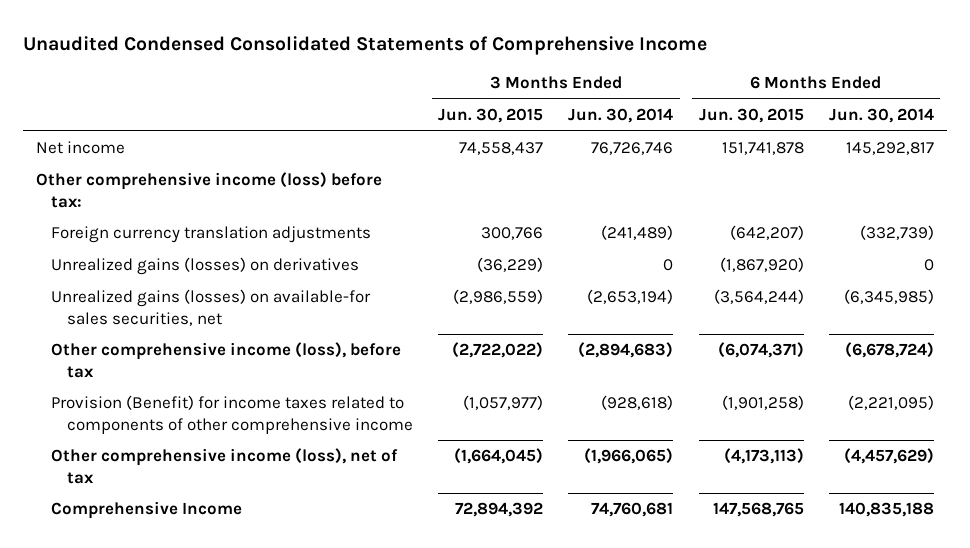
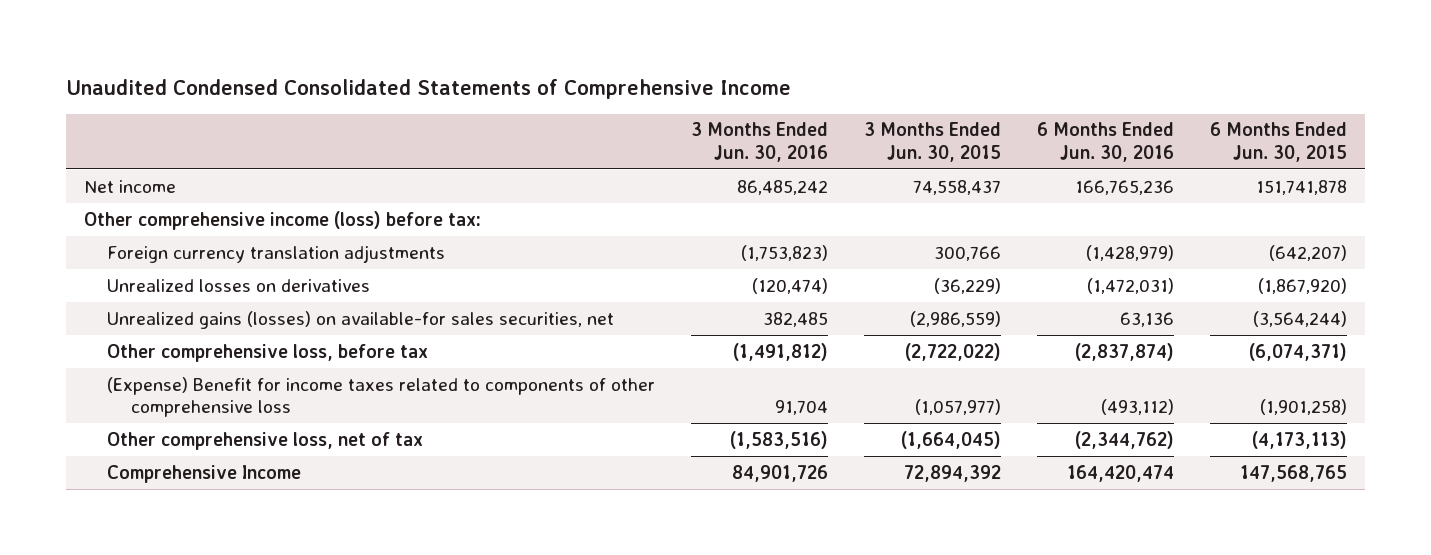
- | 3 Months Ended Jun. 30, 2015 | 3 Months Ended Jun. 30, 2014 | 6 Months Ended Jun. 30, 2015 | 6 Months Ended Jun. 30, 2014
+ | 3 Months Ended Jun. 30, 2016 | 3 Months Ended Jun. 30, 2015 | 6 Months Ended Jun. 30, 2016 | 6 Months Ended Jun. 30, 2015
- Unrealized gains (losses) on derivatives | (36,229) | 0 | (1,867,920) | 0
+ Unrealized losses on derivatives | (120,474) | (36,229) | (1,472,031) | (1,867,920)
- Other comprehensive income (loss), before tax | (2,722,022) | (2,894,683) | (6,074,371) | (6,678,724)
- Provision (Benefit) for income taxes related to components of other comprehensive income | (1,057,977) | (928,618) | (1,901,258) | (2,221,095)
- Other comprehensive income (loss), net of tax | (1,664,045) | (1,966,065) | (4,173,113) | (4,457,629)
+ Other comprehensive loss, before tax | (1,491,812) | (2,722,022) | (2,837,874) | (6,074,371)
+ (Expense) Benefit for income taxes related to components of other comprehensive loss | 91,704 | (1,057,977) | (493,112) | (1,901,258)
+ Other comprehensive loss, net of tax | (1,583,516) | (1,664,045) | (2,344,762) | (4,173,113)

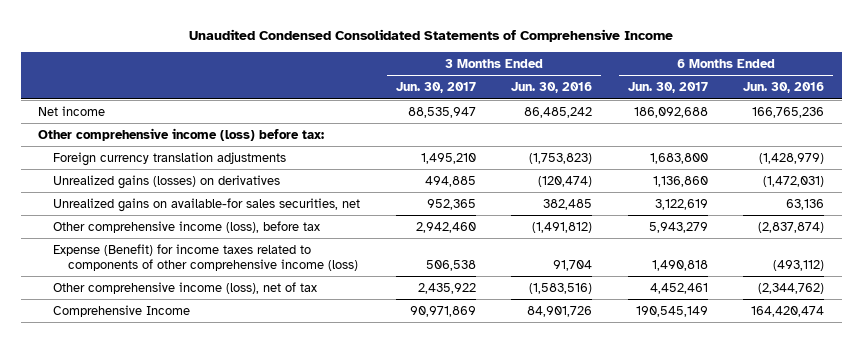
- | 3 Months Ended Jun. 30, 2016 | 3 Months Ended Jun. 30, 2015 | 6 Months Ended Jun. 30, 2016 | 6 Months Ended Jun. 30, 2015
+ | 3 Months Ended Jun. 30, 2017 | 3 Months Ended Jun. 30, 2016 | 6 Months Ended Jun. 30, 2017 | 6 Months Ended Jun. 30, 2016
- Unrealized losses on derivatives | (120,474) | (36,229) | (1,472,031) | (1,867,920)
- Unrealized gains (losses) on available-for sales securities, net | 382,485 | (2,986,559) | 63,136 | (3,564,244)
- Other comprehensive loss, before tax | (1,491,812) | (2,722,022) | (2,837,874) | (6,074,371)
- (Expense) Benefit for income taxes related to components of other comprehensive loss | 91,704 | (1,057,977) | (493,112) | (1,901,258)
- Other comprehensive loss, net of tax | (1,583,516) | (1,664,045) | (2,344,762) | (4,173,113)
+ Unrealized gains (losses) on derivatives | 494,885 | (120,474) | 1,136,860 | (1,472,031)
+ Unrealized gains on available-for sales securities, net | 952,365 | 382,485 | 3,122,619 | 63,136
+ Other comprehensive income (loss), before tax | 2,942,460 | (1,491,812) | 5,943,279 | (2,837,874)
+ Expense (Benefit) for income taxes related to components of other comprehensive income (loss) | 506,538 | 91,704 | 1,490,818 | (493,112)
+ Other comprehensive income (loss), net of tax | 2,435,922 | (1,583,516) | 4,452,461 | (2,344,762)

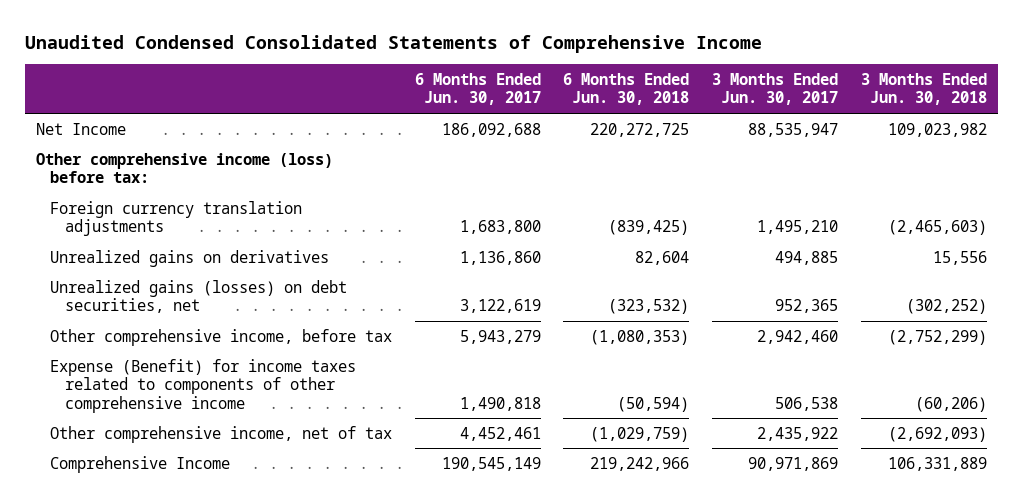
- | 3 Months Ended Jun. 30, 2017 | 3 Months Ended Jun. 30, 2016 | 6 Months Ended Jun. 30, 2017 | 6 Months Ended Jun. 30, 2016
+ | 6 Months Ended Jun. 30, 2017 | 6 Months Ended Jun. 30, 2018 | 3 Months Ended Jun. 30, 2017 | 3 Months Ended Jun. 30, 2018
- Net income | 88,535,947 | 86,485,242 | 186,092,688 | 166,765,236
+ Net Income | 186,092,688 | 220,272,725 | 88,535,947 | 109,023,982
- Unrealized gains (losses) on derivatives | 494,885 | (120,474) | 1,136,860 | (1,472,031)
- Unrealized gains on available-for sales securities, net | 952,365 | 382,485 | 3,122,619 | 63,136
- Other comprehensive income (loss), before tax | 2,942,460 | (1,491,812) | 5,943,279 | (2,837,874)
- Expense (Benefit) for income taxes related to components of other comprehensive income (loss) | 506,538 | 91,704 | 1,490,818 | (493,112)
- Other comprehensive income (loss), net of tax | 2,435,922 | (1,583,516) | 4,452,461 | (2,344,762)
+ Unrealized gains on derivatives | 1,136,860 | 82,604 | 494,885 | 15,556
+ Unrealized gains (losses) on debt securities, net | 3,122,619 | (323,532) | 952,365 | (302,252)
+ Other comprehensive income, before tax | 5,943,279 | (1,080,353) | 2,942,460 | (2,752,299)
+ Expense (Benefit) for income taxes related to components of other comprehensive income | 1,490,818 | (50,594) | 506,538 | (60,206)
+ Other comprehensive income, net of tax | 4,452,461 | (1,029,759) | 2,435,922 | (2,692,093)

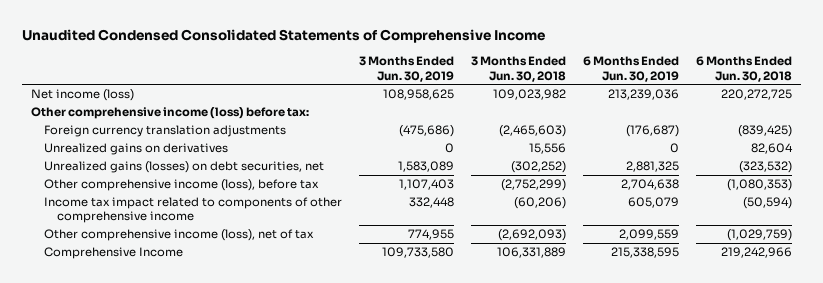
- | 6 Months Ended Jun. 30, 2017 | 6 Months Ended Jun. 30, 2018 | 3 Months Ended Jun. 30, 2017 | 3 Months Ended Jun. 30, 2018
+ | 3 Months Ended Jun. 30, 2019 | 3 Months Ended Jun. 30, 2018 | 6 Months Ended Jun. 30, 2019 | 6 Months Ended Jun. 30, 2018
- Net Income | 186,092,688 | 220,272,725 | 88,535,947 | 109,023,982
+ Net income (loss) | 108,958,625 | 109,023,982 | 213,239,036 | 220,272,725
- Other comprehensive income, before tax | 5,943,279 | (1,080,353) | 2,942,460 | (2,752,299)
- Expense (Benefit) for income taxes related to components of other comprehensive income | 1,490,818 | (50,594) | 506,538 | (60,206)
- Other comprehensive income, net of tax | 4,452,461 | (1,029,759) | 2,435,922 | (2,692,093)
+ Other comprehensive income (loss), before tax | 1,107,403 | (2,752,299) | 2,704,638 | (1,080,353)
+ Income tax impact related to components of other comprehensive income | 332,448 | (60,206) | 605,079 | (50,594)
+ Other comprehensive income (loss), net of tax | 774,955 | (2,692,093) | 2,099,559 | (1,029,759)

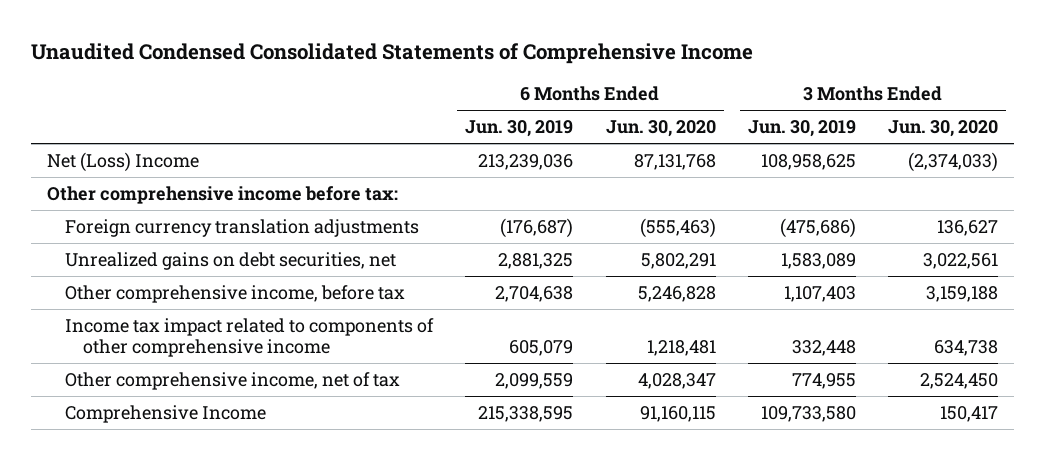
- | 3 Months Ended Jun. 30, 2019 | 3 Months Ended Jun. 30, 2018 | 6 Months Ended Jun. 30, 2019 | 6 Months Ended Jun. 30, 2018
+ | 6 Months Ended Jun. 30, 2019 | 6 Months Ended Jun. 30, 2020 | 3 Months Ended Jun. 30, 2019 | 3 Months Ended Jun. 30, 2020
- Net income (loss) | 108,958,625 | 109,023,982 | 213,239,036 | 220,272,725
- Other comprehensive income (loss) before tax:
+ Net (Loss) Income | 213,239,036 | 87,131,768 | 108,958,625 | (2,374,033)
+ Other comprehensive income before tax:
- Unrealized gains on derivatives | 0 | 15,556 | 0 | 82,604
- Unrealized gains (losses) on debt securities, net | 1,583,089 | (302,252) | 2,881,325 | (323,532)
- Other comprehensive income (loss), before tax | 1,107,403 | (2,752,299) | 2,704,638 | (1,080,353)
+ Unrealized gains on debt securities, net | 2,881,325 | 5,802,291 | 1,583,089 | 3,022,561
+ Other comprehensive income, before tax | 2,704,638 | 5,246,828 | 1,107,403 | 3,159,188
- Other comprehensive income (loss), net of tax | 774,955 | (2,692,093) | 2,099,559 | (1,029,759)
+ Other comprehensive income, net of tax | 2,099,559 | 4,028,347 | 774,955 | 2,524,450

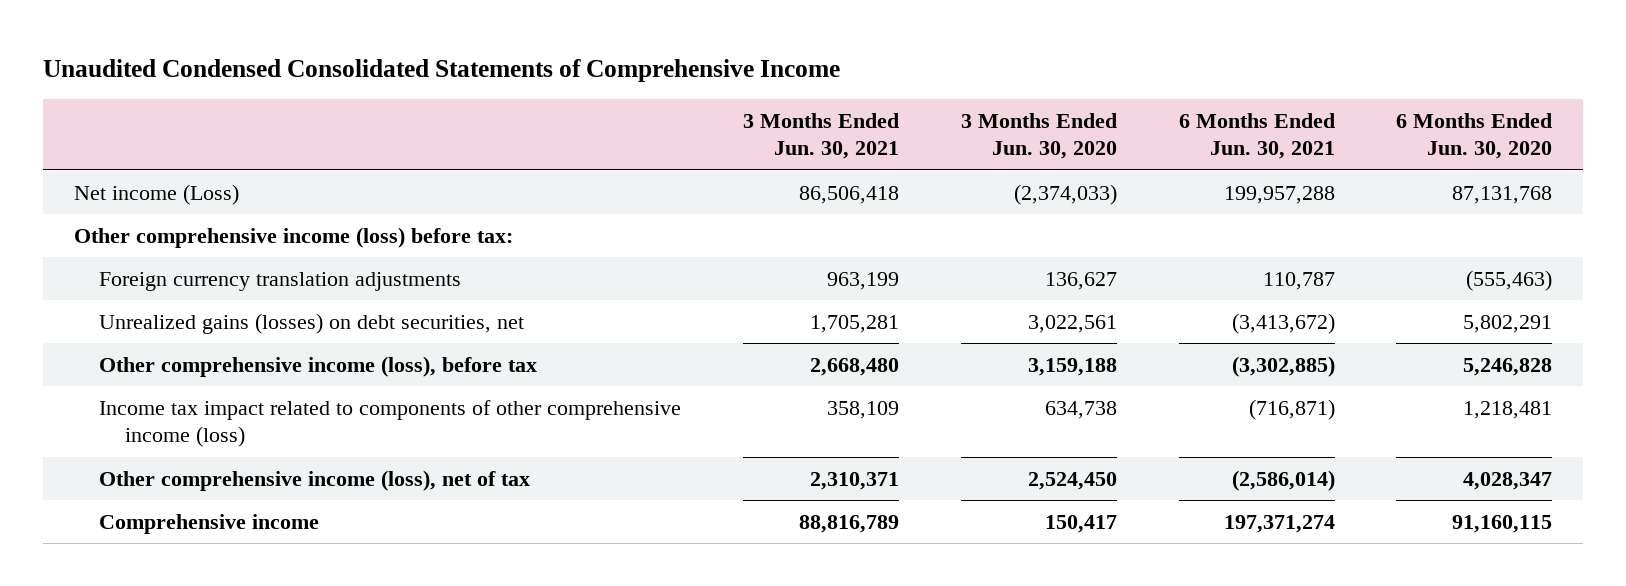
- | 6 Months Ended Jun. 30, 2019 | 6 Months Ended Jun. 30, 2020 | 3 Months Ended Jun. 30, 2019 | 3 Months Ended Jun. 30, 2020
+ | 3 Months Ended Jun. 30, 2021 | 3 Months Ended Jun. 30, 2020 | 6 Months Ended Jun. 30, 2021 | 6 Months Ended Jun. 30, 2020
- Net (Loss) Income | 213,239,036 | 87,131,768 | 108,958,625 | (2,374,033)
- Other comprehensive income before tax:
+ Net income (Loss) | 86,506,418 | (2,374,033) | 199,957,288 | 87,131,768
+ Other comprehensive income (loss) before tax:
- Unrealized gains on debt securities, net | 2,881,325 | 5,802,291 | 1,583,089 | 3,022,561
- Other comprehensive income, before tax | 2,704,638 | 5,246,828 | 1,107,403 | 3,159,188
- Income tax impact related to components of other comprehensive income | 605,079 | 1,218,481 | 332,448 | 634,738
- Other comprehensive income, net of tax | 2,099,559 | 4,028,347 | 774,955 | 2,524,450
- Comprehensive Income | 215,338,595 | 91,160,115 | 109,733,580 | 150,417
+ Unrealized gains (losses) on debt securities, net | 1,705,281 | 3,022,561 | (3,413,672) | 5,802,291
+ Other comprehensive income (loss), before tax | 2,668,480 | 3,159,188 | (3,302,885) | 5,246,828
+ Income tax impact related to components of other comprehensive income (loss) | 358,109 | 634,738 | (716,871) | 1,218,481
+ Other comprehensive income (loss), net of tax | 2,310,371 | 2,524,450 | (2,586,014) | 4,028,347
+ Comprehensive income | 88,816,789 | 150,417 | 197,371,274 | 91,160,115

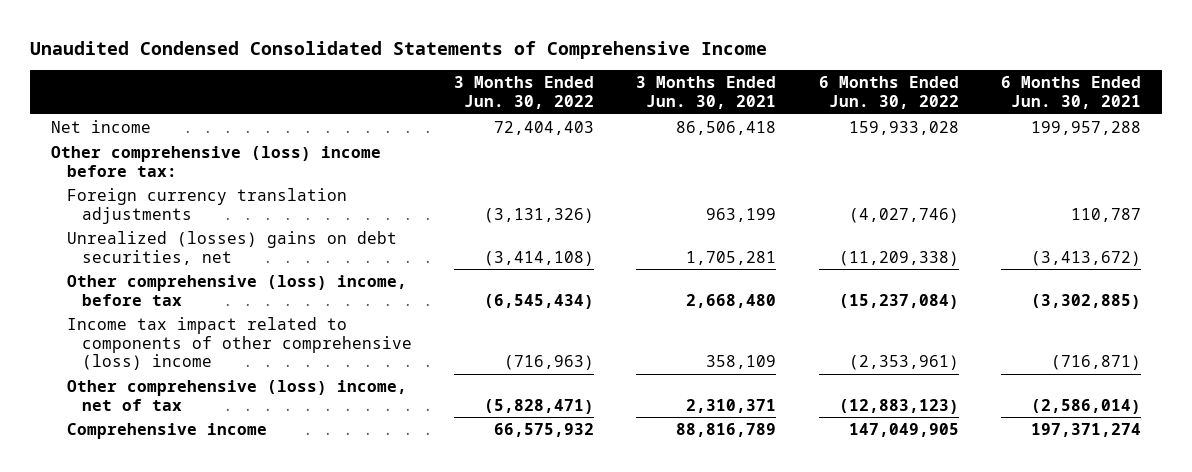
- | 3 Months Ended Jun. 30, 2021 | 3 Months Ended Jun. 30, 2020 | 6 Months Ended Jun. 30, 2021 | 6 Months Ended Jun. 30, 2020
+ | 3 Months Ended Jun. 30, 2022 | 3 Months Ended Jun. 30, 2021 | 6 Months Ended Jun. 30, 2022 | 6 Months Ended Jun. 30, 2021
- Net income (Loss) | 86,506,418 | (2,374,033) | 199,957,288 | 87,131,768
- Other comprehensive income (loss) before tax:
+ Net income | 72,404,403 | 86,506,418 | 159,933,028 | 199,957,288
+ Other comprehensive (loss) income before tax:
- Unrealized gains (losses) on debt securities, net | 1,705,281 | 3,022,561 | (3,413,672) | 5,802,291
- Other comprehensive income (loss), before tax | 2,668,480 | 3,159,188 | (3,302,885) | 5,246,828
- Income tax impact related to components of other comprehensive income (loss) | 358,109 | 634,738 | (716,871) | 1,218,481
- Other comprehensive income (loss), net of tax | 2,310,371 | 2,524,450 | (2,586,014) | 4,028,347
+ Unrealized (losses) gains on debt securities, net | (3,414,108) | 1,705,281 | (11,209,338) | (3,413,672)
+ Other comprehensive (loss) income, before tax | (6,545,434) | 2,668,480 | (15,237,084) | (3,302,885)
+ Income tax impact related to components of other comprehensive (loss) income | (716,963) | 358,109 | (2,353,961) | (716,871)
+ Other comprehensive (loss) income, net of tax | (5,828,471) | 2,310,371 | (12,883,123) | (2,586,014)

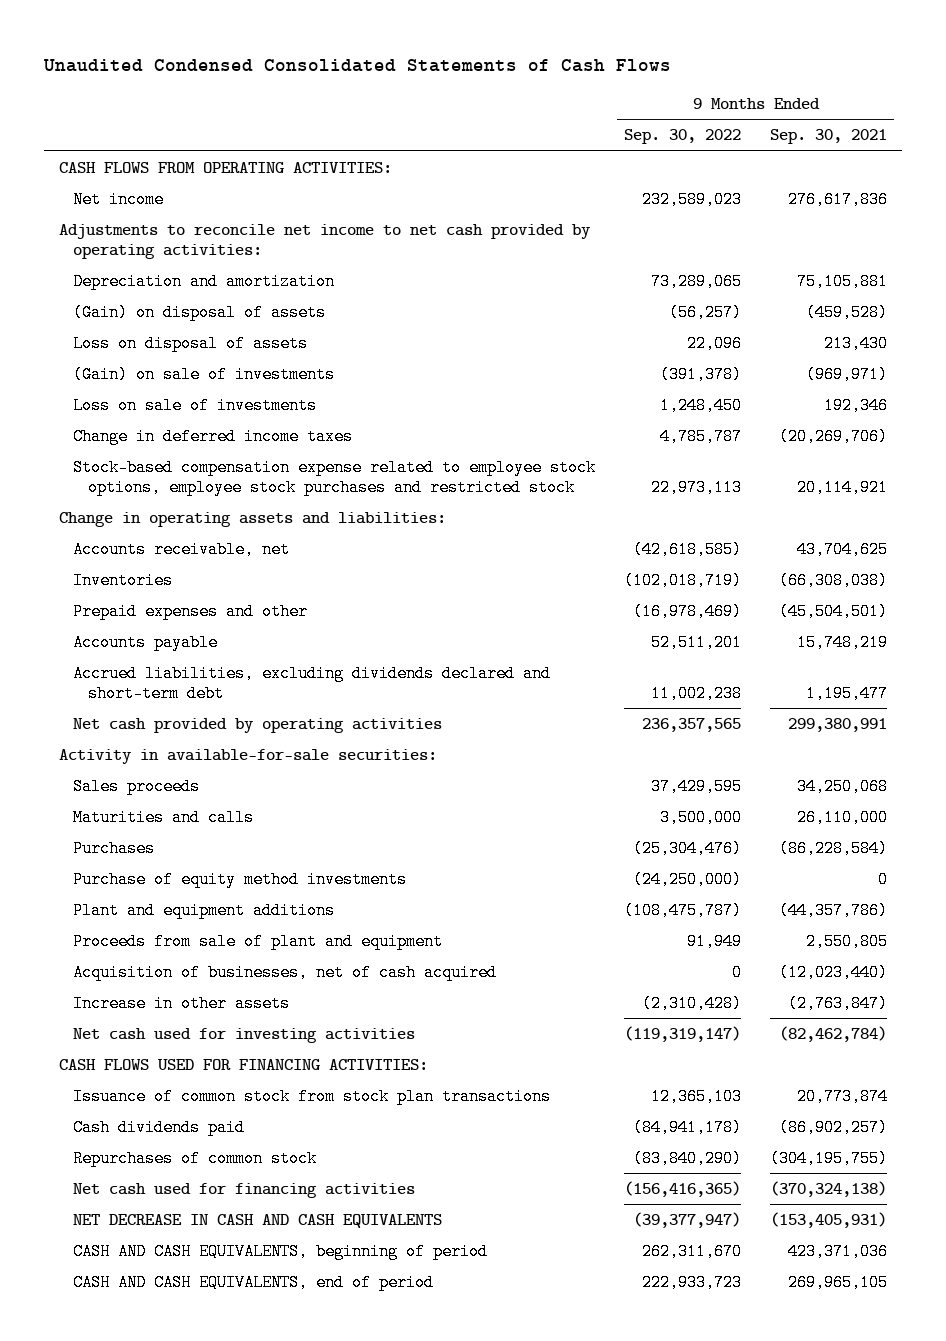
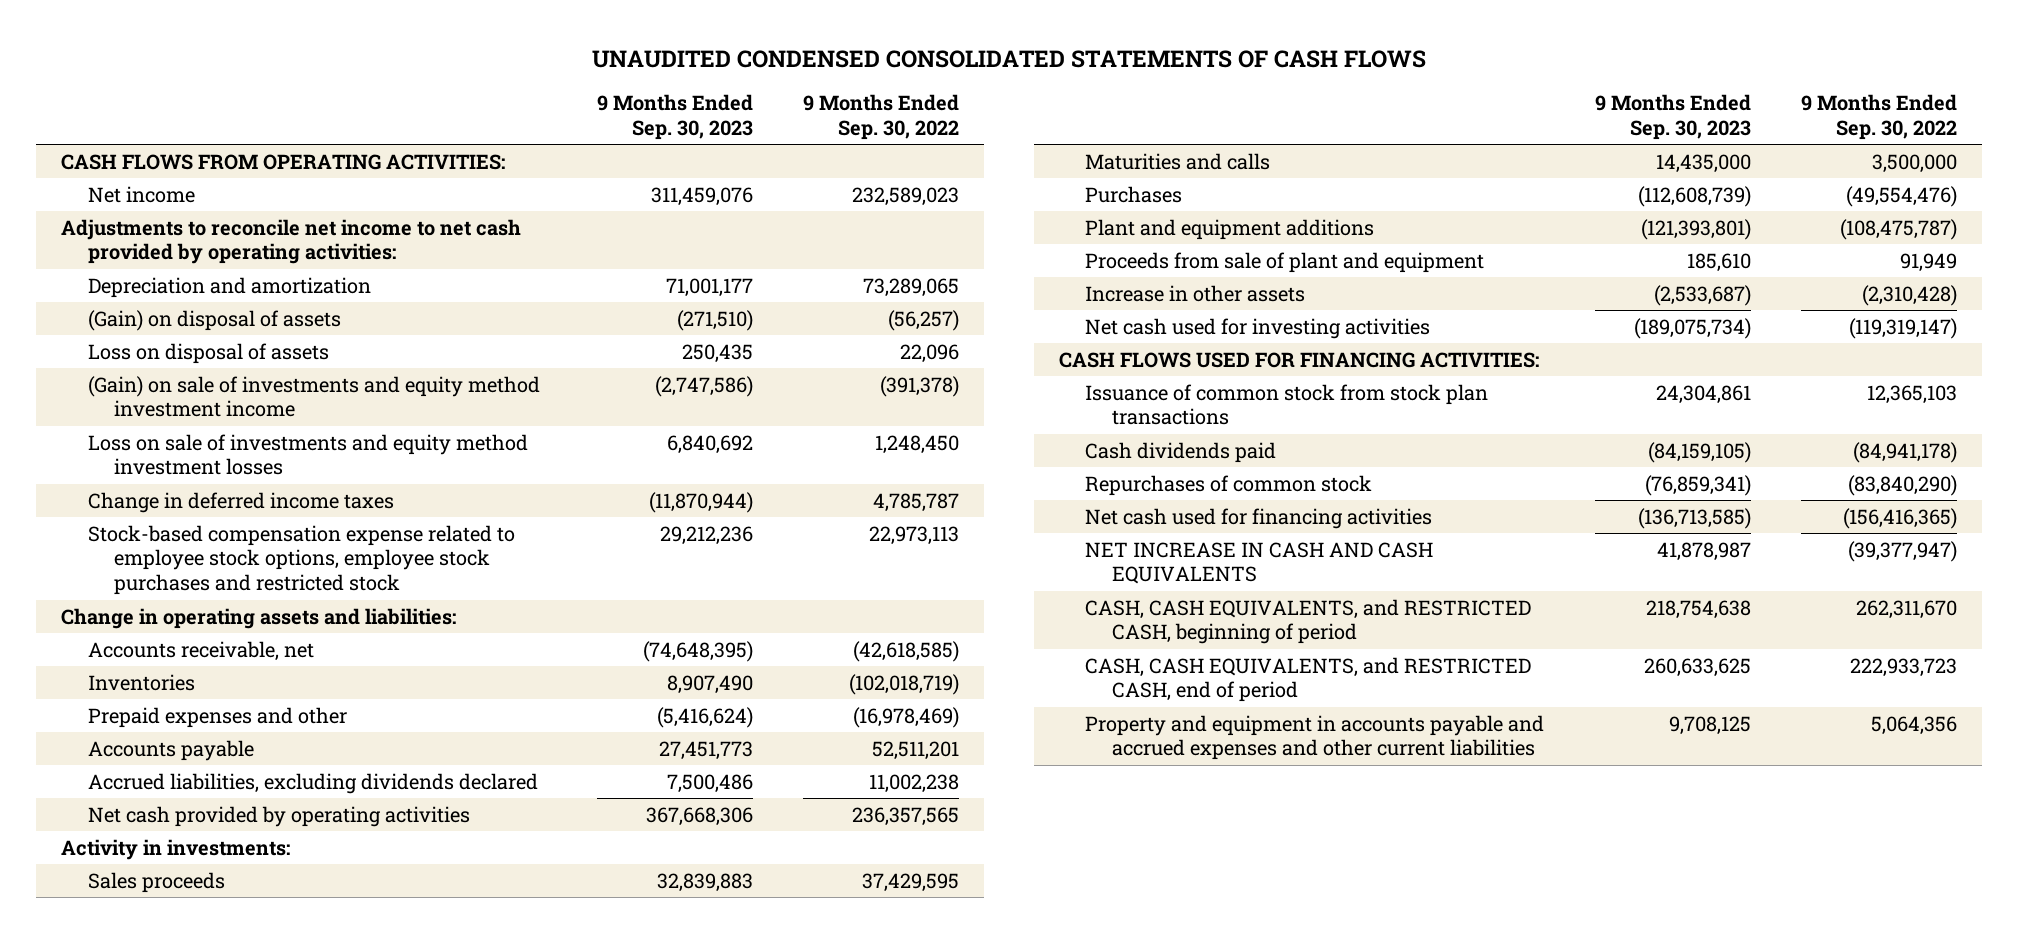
- Unaudited Condensed Consolidated Statements of Cash Flows
+ UNAUDITED CONDENSED CONSOLIDATED STATEMENTS OF CASH FLOWS
- | 9 Months Ended Sep. 30, 2022 | 9 Months Ended Sep. 30, 2021
+ | 9 Months Ended Sep. 30, 2023 | 9 Months Ended Sep. 30, 2022
- (Gain) on sale of investments | (391,378) | (969,971)
- Loss on sale of investments | 1,248,450 | 192,346
+ (Gain) on sale of investments and equity method investment income | (2,747,586) | (391,378)
+ Loss on sale of investments and equity method investment losses | 6,840,692 | 1,248,450
- Accrued liabilities, excluding dividends declared and short-term debt | 11,002,238 | 1,195,477
+ Accrued liabilities, excluding dividends declared | 7,500,486 | 11,002,238
- Activity in available-for-sale securities:
+ Activity in investments:
- Purchases | (25,304,476) | (86,228,584)
- Purchase of equity method investments | (24,250,000) | 0
+ Purchases | (112,608,739) | (49,554,476)
- Acquisition of businesses, net of cash acquired | 0 | (12,023,440)
- NET DECREASE IN CASH AND CASH EQUIVALENTS | (39,377,947) | (153,405,931)
- CASH AND CASH EQUIVALENTS, beginning of period | 262,311,670 | 423,371,036
- CASH AND CASH EQUIVALENTS, end of period | 222,933,723 | 269,965,105
+ NET INCREASE IN CASH AND CASH EQUIVALENTS | 41,878,987 | (39,377,947)
+ CASH, CASH EQUIVALENTS, and RESTRICTED CASH, beginning of period | 218,754,638 | 262,311,670
+ CASH, CASH EQUIVALENTS, and RESTRICTED CASH, end of period | 260,633,625 | 222,933,723
+ Property and equipment in accounts payable and accrued expenses and other current liabilities | 9,708,125 | 5,064,356

